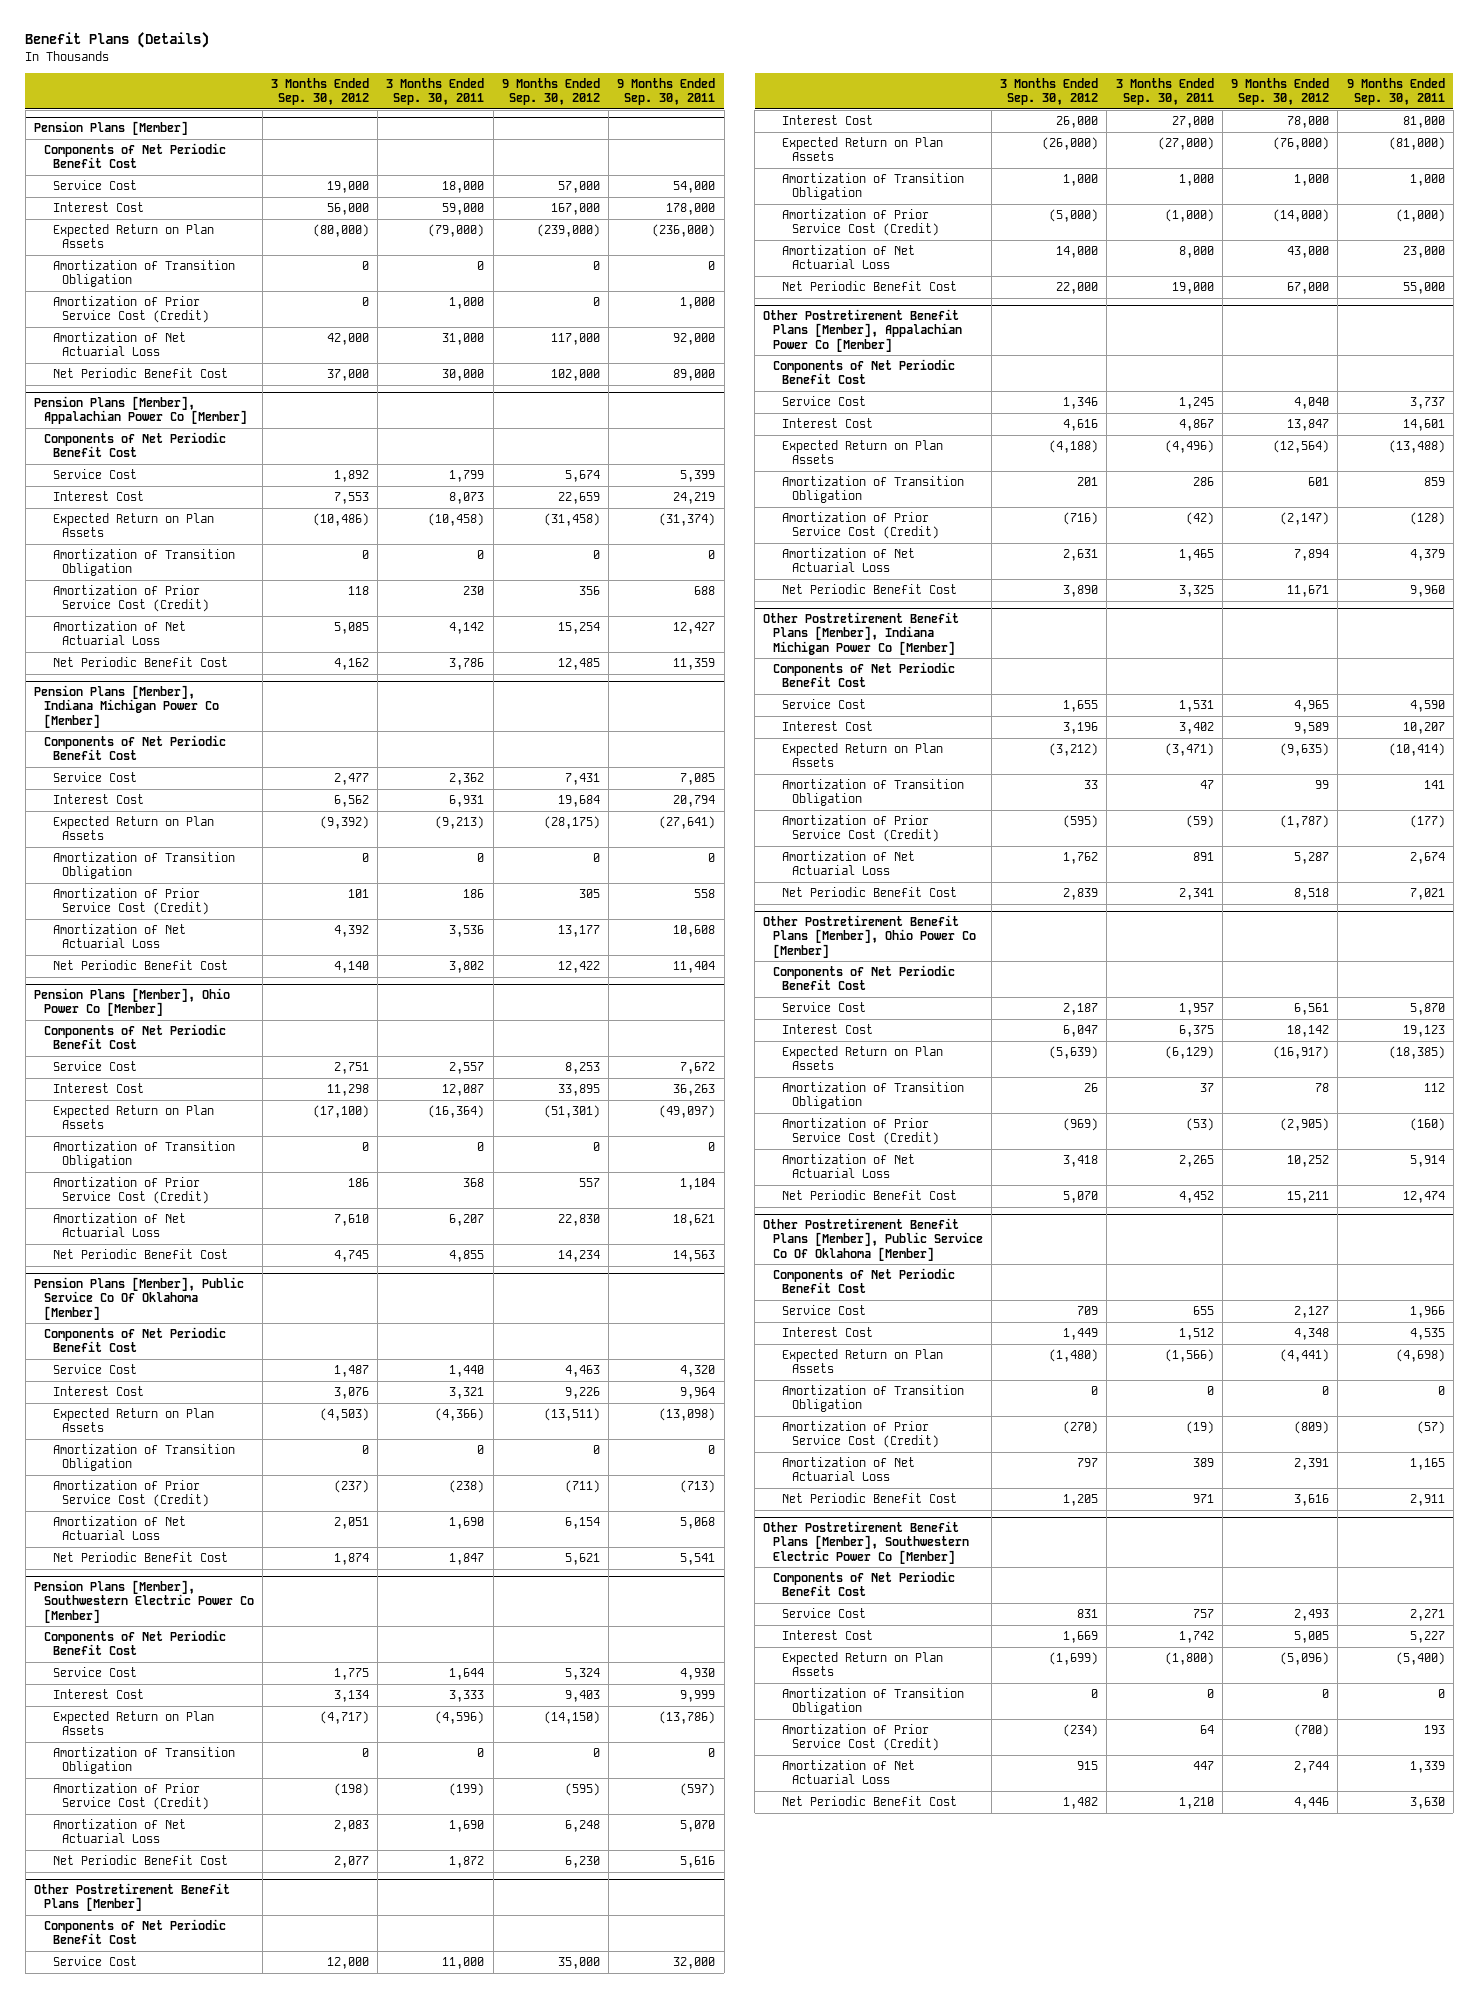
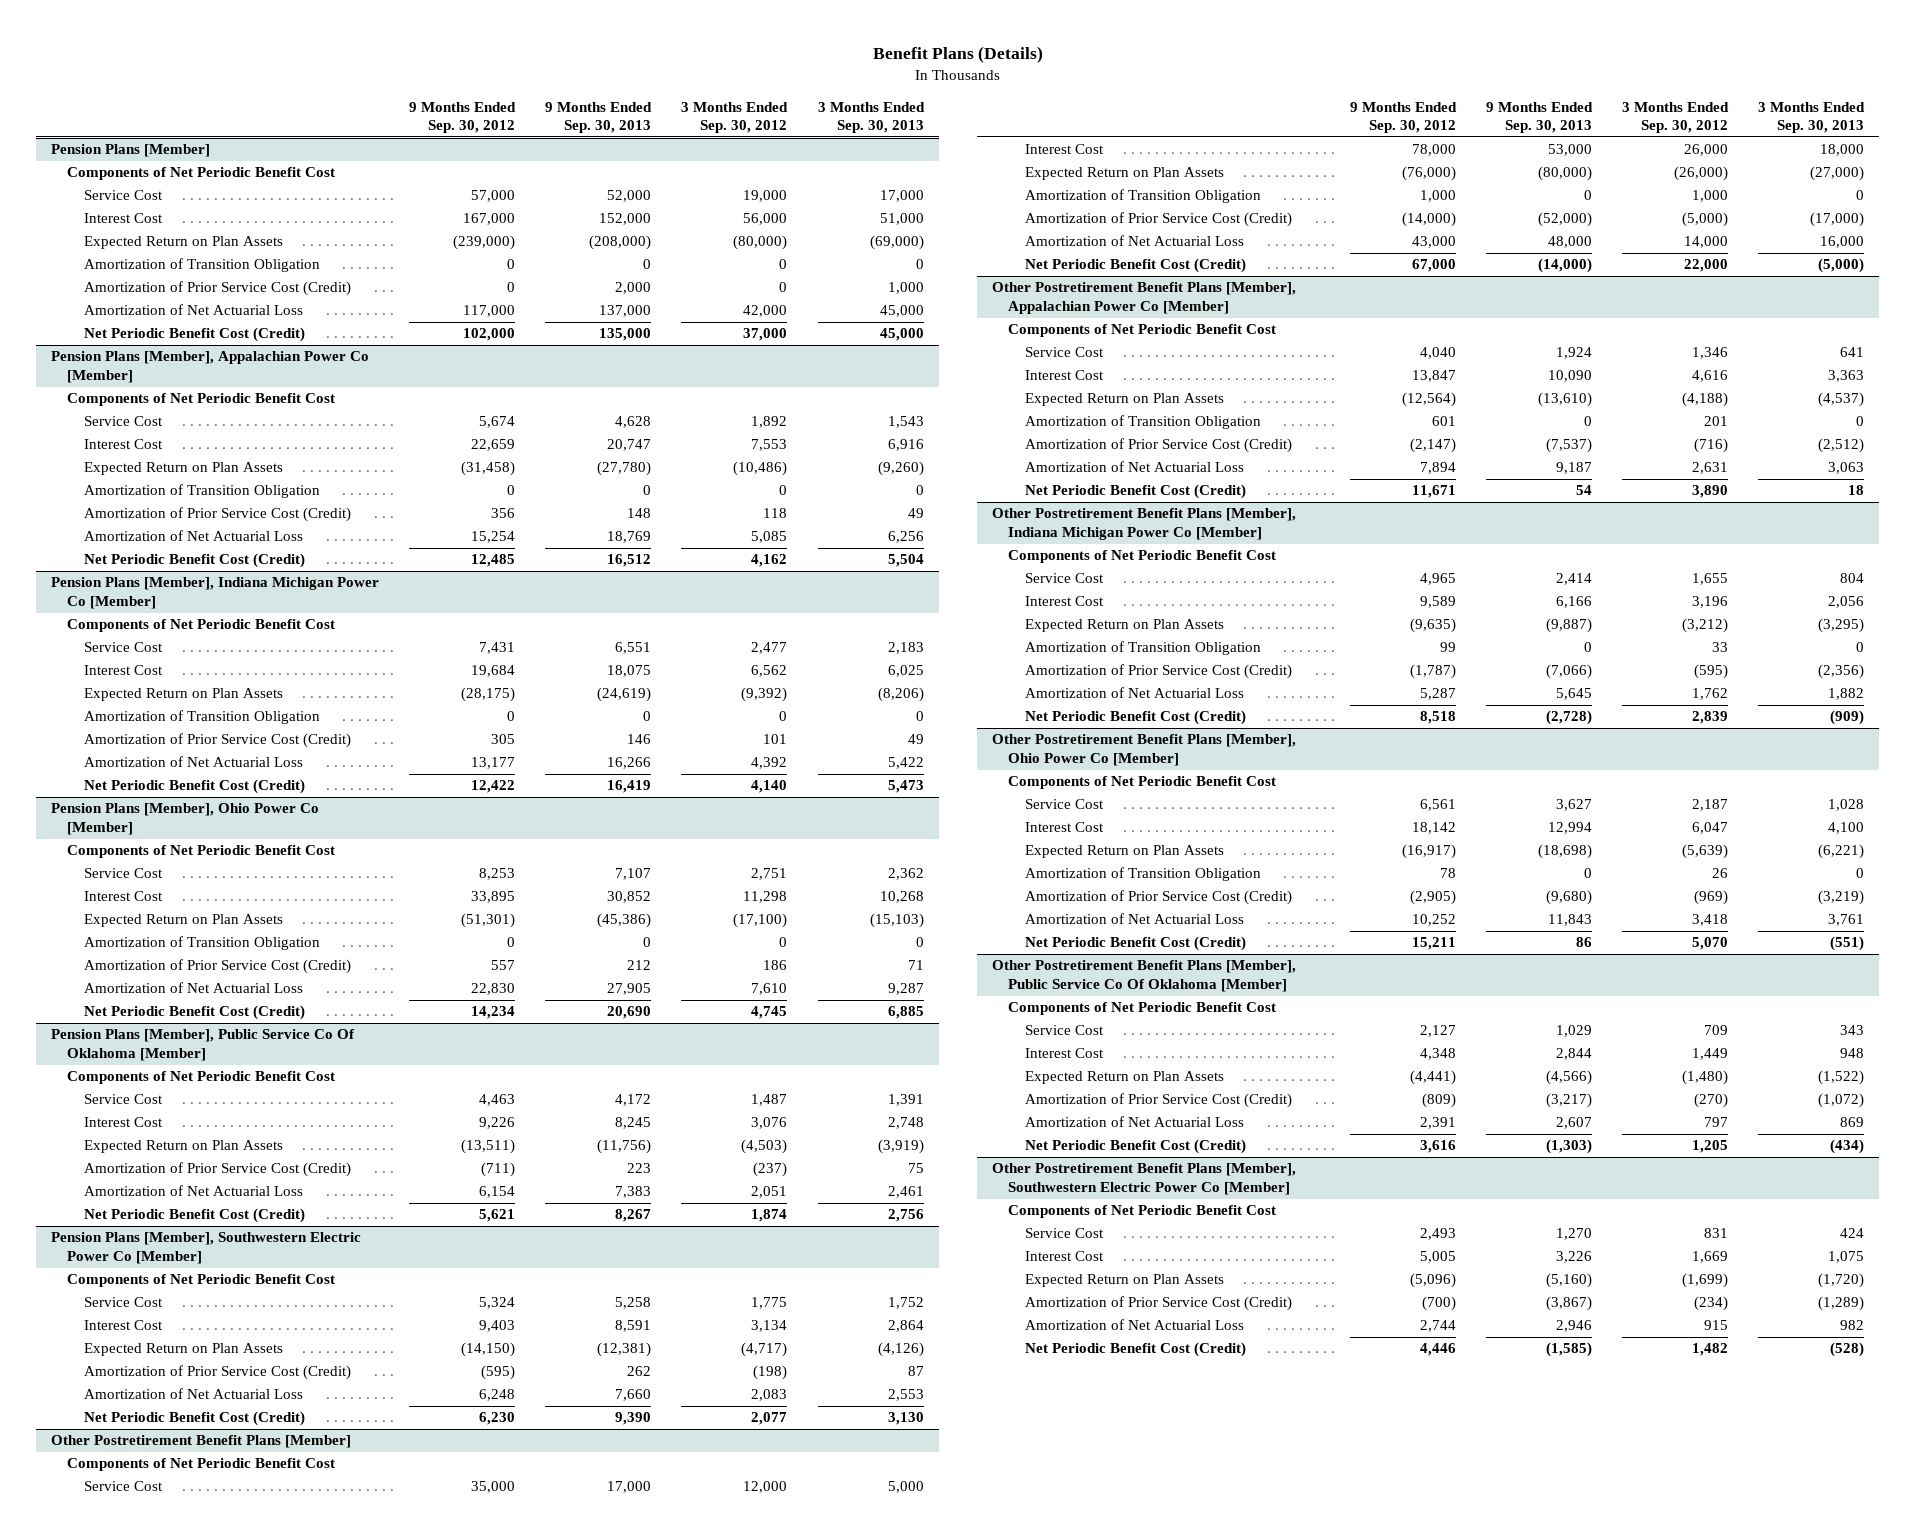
- | 3 Months Ended Sep. 30, 2012 | 3 Months Ended Sep. 30, 2011 | 9 Months Ended Sep. 30, 2012 | 9 Months Ended Sep. 30, 2011
+ | 9 Months Ended Sep. 30, 2012 | 9 Months Ended Sep. 30, 2013 | 3 Months Ended Sep. 30, 2012 | 3 Months Ended Sep. 30, 2013
@ Pension Plans [Member]
- Net Periodic Benefit Cost | 37,000 | 30,000 | 102,000 | 89,000
+ Net Periodic Benefit Cost (Credit) | 102,000 | 135,000 | 37,000 | 45,000
@ Pension Plans [Member], Appalachian Power Co [Member]
- Net Periodic Benefit Cost | 4,162 | 3,786 | 12,485 | 11,359
+ Net Periodic Benefit Cost (Credit) | 12,485 | 16,512 | 4,162 | 5,504
@ Pension Plans [Member], Indiana Michigan Power Co [Member]
- Net Periodic Benefit Cost | 4,140 | 3,802 | 12,422 | 11,404
+ Net Periodic Benefit Cost (Credit) | 12,422 | 16,419 | 4,140 | 5,473
@ Pension Plans [Member], Ohio Power Co [Member]
- Net Periodic Benefit Cost | 4,745 | 4,855 | 14,234 | 14,563
+ Net Periodic Benefit Cost (Credit) | 14,234 | 20,690 | 4,745 | 6,885
@ Pension Plans [Member], Public Service Co Of Oklahoma [Member]
- Amortization of Transition Obligation | 0 | 0 | 0 | 0
- Net Periodic Benefit Cost | 1,874 | 1,847 | 5,621 | 5,541
+ Net Periodic Benefit Cost (Credit) | 5,621 | 8,267 | 1,874 | 2,756
@ Pension Plans [Member], Southwestern Electric Power Co [Member]
- Amortization of Transition Obligation | 0 | 0 | 0 | 0
- Net Periodic Benefit Cost | 2,077 | 1,872 | 6,230 | 5,616
+ Net Periodic Benefit Cost (Credit) | 6,230 | 9,390 | 2,077 | 3,130
@ Other Postretirement Benefit Plans [Member]
- Net Periodic Benefit Cost | 22,000 | 19,000 | 67,000 | 55,000
+ Net Periodic Benefit Cost (Credit) | 67,000 | (14,000) | 22,000 | (5,000)
@ Other Postretirement Benefit Plans [Member], Appalachian Power Co [Member]
- Net Periodic Benefit Cost | 3,890 | 3,325 | 11,671 | 9,960
+ Net Periodic Benefit Cost (Credit) | 11,671 | 54 | 3,890 | 18
@ Other Postretirement Benefit Plans [Member], Indiana Michigan Power Co [Member]
- Net Periodic Benefit Cost | 2,839 | 2,341 | 8,518 | 7,021
+ Net Periodic Benefit Cost (Credit) | 8,518 | (2,728) | 2,839 | (909)
@ Other Postretirement Benefit Plans [Member], Ohio Power Co [Member]
- Net Periodic Benefit Cost | 5,070 | 4,452 | 15,211 | 12,474
+ Net Periodic Benefit Cost (Credit) | 15,211 | 86 | 5,070 | (551)
@ Other Postretirement Benefit Plans [Member], Public Service Co Of Oklahoma [Member]
- Amortization of Transition Obligation | 0 | 0 | 0 | 0
- Net Periodic Benefit Cost | 1,205 | 971 | 3,616 | 2,911
+ Net Periodic Benefit Cost (Credit) | 3,616 | (1,303) | 1,205 | (434)
@ Other Postretirement Benefit Plans [Member], Southwestern Electric Power Co [Member]
- Amortization of Transition Obligation | 0 | 0 | 0 | 0
- Net Periodic Benefit Cost | 1,482 | 1,210 | 4,446 | 3,630
+ Net Periodic Benefit Cost (Credit) | 4,446 | (1,585) | 1,482 | (528)

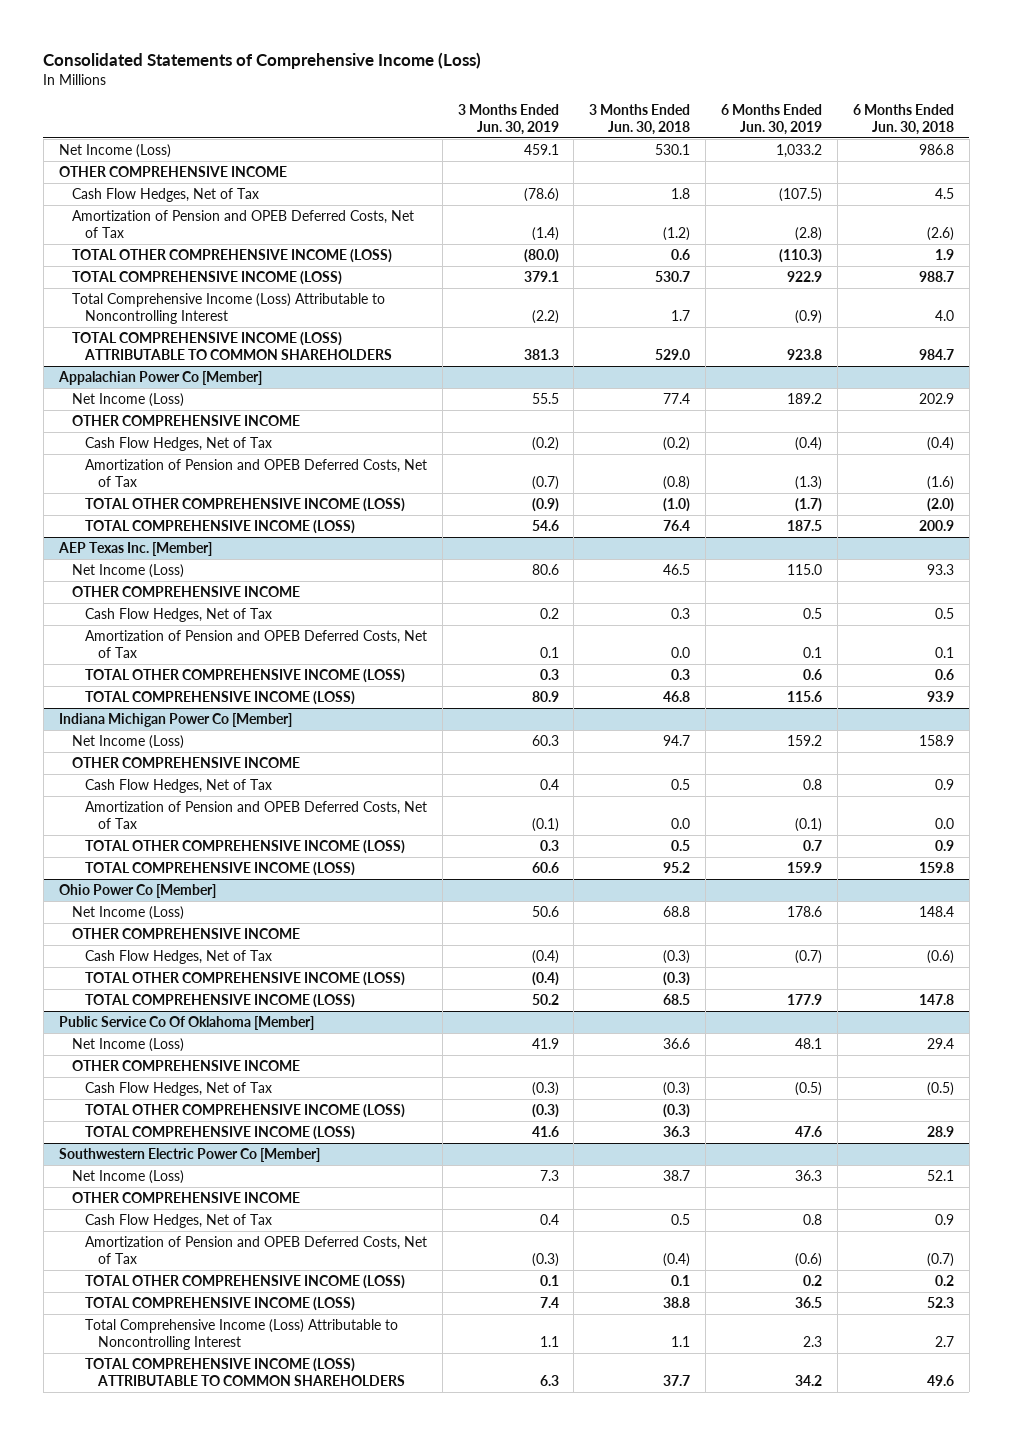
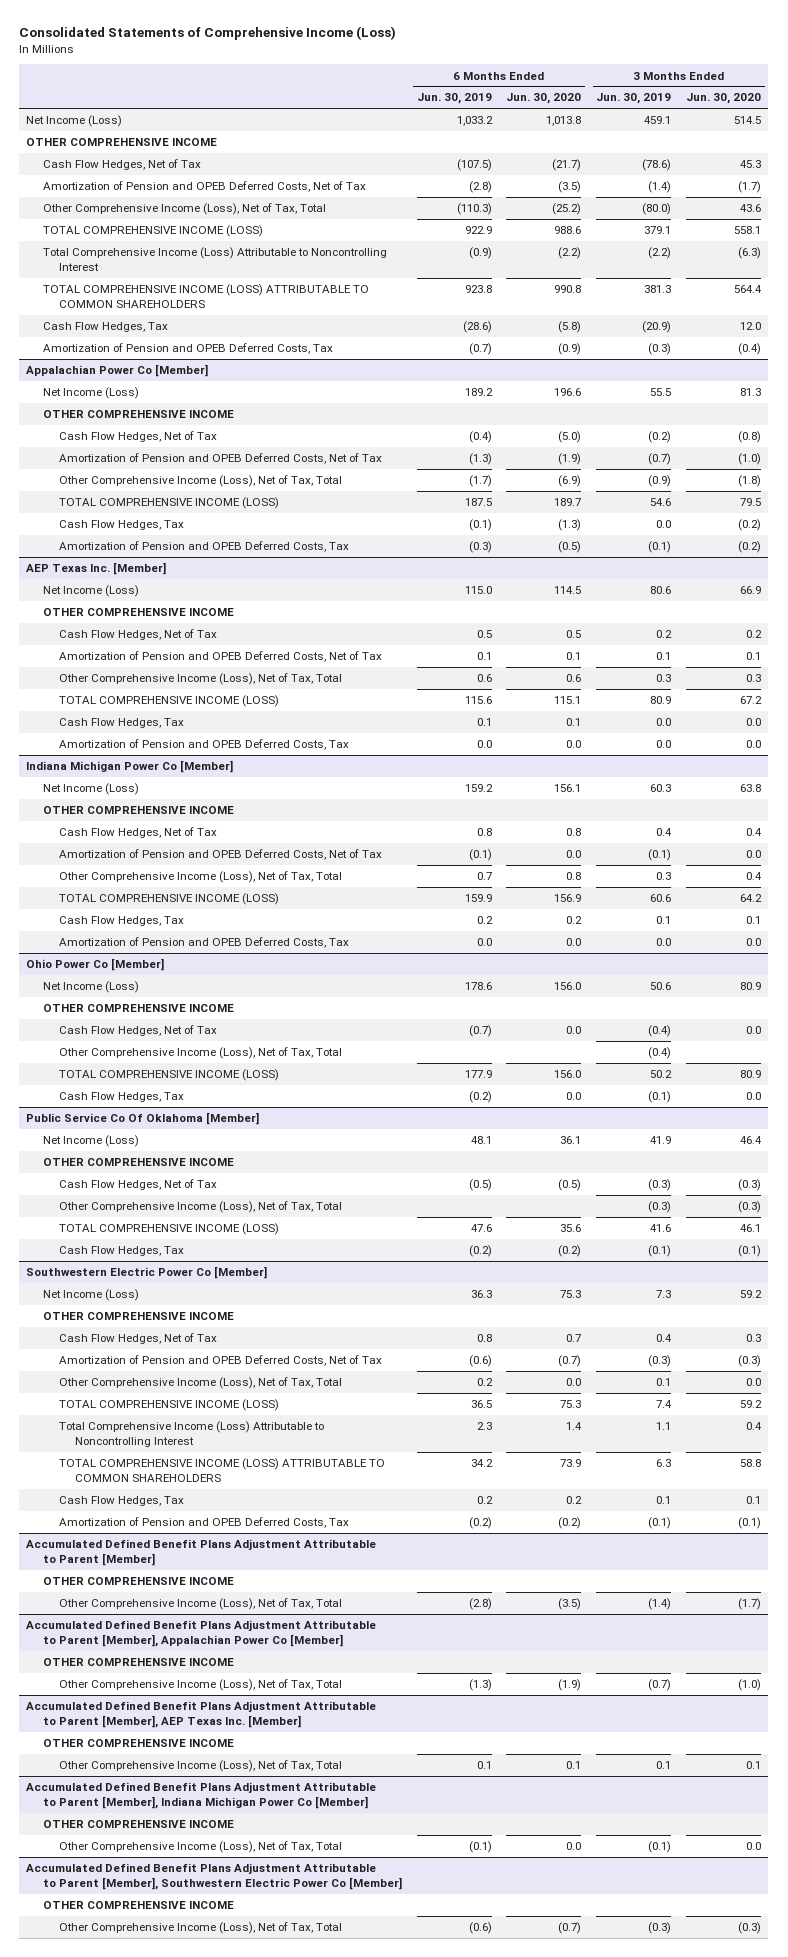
- | 3 Months Ended Jun. 30, 2019 | 3 Months Ended Jun. 30, 2018 | 6 Months Ended Jun. 30, 2019 | 6 Months Ended Jun. 30, 2018
+ | 6 Months Ended Jun. 30, 2019 | 6 Months Ended Jun. 30, 2020 | 3 Months Ended Jun. 30, 2019 | 3 Months Ended Jun. 30, 2020
- TOTAL OTHER COMPREHENSIVE INCOME (LOSS) | (80.0) | 0.6 | (110.3) | 1.9
+ Other Comprehensive Income (Loss), Net of Tax, Total | (110.3) | (25.2) | (80.0) | 43.6
+ Cash Flow Hedges, Tax | (28.6) | (5.8) | (20.9) | 12.0
+ Amortization of Pension and OPEB Deferred Costs, Tax | (0.7) | (0.9) | (0.3) | (0.4)
@ Appalachian Power Co [Member]
- TOTAL OTHER COMPREHENSIVE INCOME (LOSS) | (0.9) | (1.0) | (1.7) | (2.0)
+ Other Comprehensive Income (Loss), Net of Tax, Total | (1.7) | (6.9) | (0.9) | (1.8)
+ Cash Flow Hedges, Tax | (0.1) | (1.3) | 0.0 | (0.2)
+ Amortization of Pension and OPEB Deferred Costs, Tax | (0.3) | (0.5) | (0.1) | (0.2)
@ AEP Texas Inc. [Member]
- TOTAL OTHER COMPREHENSIVE INCOME (LOSS) | 0.3 | 0.3 | 0.6 | 0.6
+ Other Comprehensive Income (Loss), Net of Tax, Total | 0.6 | 0.6 | 0.3 | 0.3
+ Cash Flow Hedges, Tax | 0.1 | 0.1 | 0.0 | 0.0
+ Amortization of Pension and OPEB Deferred Costs, Tax | 0.0 | 0.0 | 0.0 | 0.0
@ Indiana Michigan Power Co [Member]
- TOTAL OTHER COMPREHENSIVE INCOME (LOSS) | 0.3 | 0.5 | 0.7 | 0.9
+ Other Comprehensive Income (Loss), Net of Tax, Total | 0.7 | 0.8 | 0.3 | 0.4
+ Cash Flow Hedges, Tax | 0.2 | 0.2 | 0.1 | 0.1
+ Amortization of Pension and OPEB Deferred Costs, Tax | 0.0 | 0.0 | 0.0 | 0.0
@ Ohio Power Co [Member]
- TOTAL OTHER COMPREHENSIVE INCOME (LOSS) | (0.4) | (0.3) | |
+ Other Comprehensive Income (Loss), Net of Tax, Total | | | (0.4) |
+ Cash Flow Hedges, Tax | (0.2) | 0.0 | (0.1) | 0.0
@ Public Service Co Of Oklahoma [Member]
- TOTAL OTHER COMPREHENSIVE INCOME (LOSS) | (0.3) | (0.3) | |
+ Other Comprehensive Income (Loss), Net of Tax, Total | | | (0.3) | (0.3)
+ Cash Flow Hedges, Tax | (0.2) | (0.2) | (0.1) | (0.1)
@ Southwestern Electric Power Co [Member]
- TOTAL OTHER COMPREHENSIVE INCOME (LOSS) | 0.1 | 0.1 | 0.2 | 0.2
+ Other Comprehensive Income (Loss), Net of Tax, Total | 0.2 | 0.0 | 0.1 | 0.0
+ Cash Flow Hedges, Tax | 0.2 | 0.2 | 0.1 | 0.1
+ Amortization of Pension and OPEB Deferred Costs, Tax | (0.2) | (0.2) | (0.1) | (0.1)
+ Accumulated Defined Benefit Plans Adjustment Attributable to Parent [Member]
+ OTHER COMPREHENSIVE INCOME
+ Other Comprehensive Income (Loss), Net of Tax, Total | (2.8) | (3.5) | (1.4) | (1.7)
+ Accumulated Defined Benefit Plans Adjustment Attributable to Parent [Member], Appalachian Power Co [Member]
+ OTHER COMPREHENSIVE INCOME
+ Other Comprehensive Income (Loss), Net of Tax, Total | (1.3) | (1.9) | (0.7) | (1.0)
+ Accumulated Defined Benefit Plans Adjustment Attributable to Parent [Member], AEP Texas Inc. [Member]
+ OTHER COMPREHENSIVE INCOME
+ Other Comprehensive Income (Loss), Net of Tax, Total | 0.1 | 0.1 | 0.1 | 0.1
+ Accumulated Defined Benefit Plans Adjustment Attributable to Parent [Member], Indiana Michigan Power Co [Member]
+ OTHER COMPREHENSIVE INCOME
+ Other Comprehensive Income (Loss), Net of Tax, Total | (0.1) | 0.0 | (0.1) | 0.0
+ Accumulated Defined Benefit Plans Adjustment Attributable to Parent [Member], Southwestern Electric Power Co [Member]
+ OTHER COMPREHENSIVE INCOME
+ Other Comprehensive Income (Loss), Net of Tax, Total | (0.6) | (0.7) | (0.3) | (0.3)

